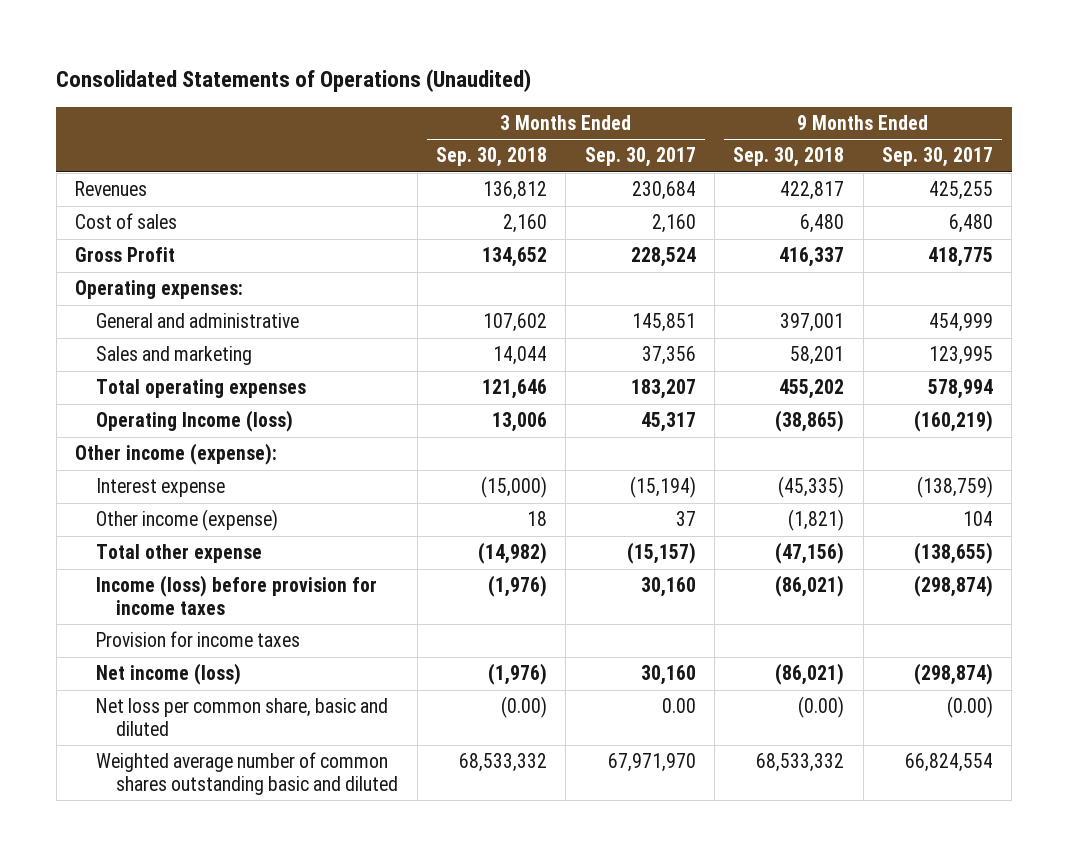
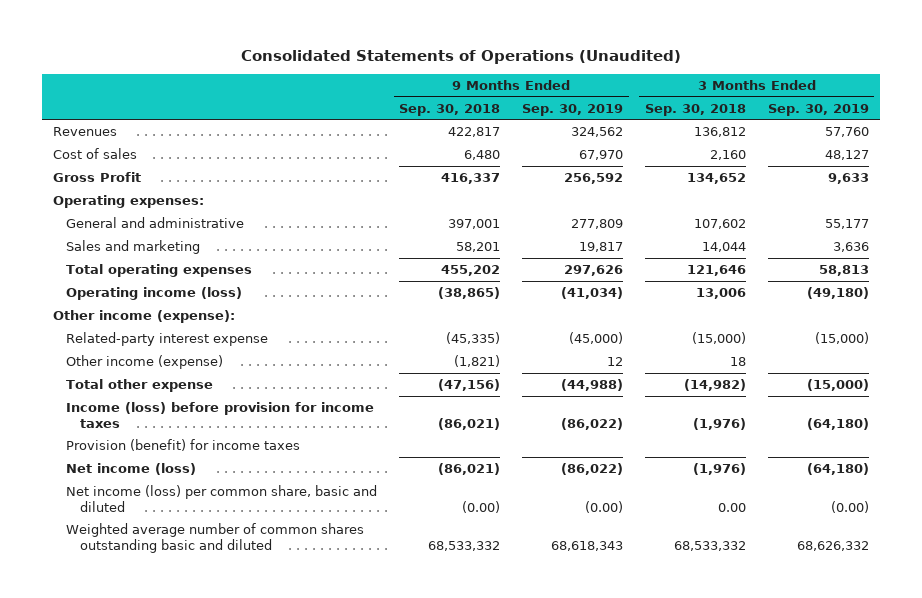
- | 3 Months Ended Sep. 30, 2018 | 3 Months Ended Sep. 30, 2017 | 9 Months Ended Sep. 30, 2018 | 9 Months Ended Sep. 30, 2017
+ | 9 Months Ended Sep. 30, 2018 | 9 Months Ended Sep. 30, 2019 | 3 Months Ended Sep. 30, 2018 | 3 Months Ended Sep. 30, 2019
- Operating Income (loss) | 13,006 | 45,317 | (38,865) | (160,219)
+ Operating income (loss) | (38,865) | (41,034) | 13,006 | (49,180)
- Interest expense | (15,000) | (15,194) | (45,335) | (138,759)
+ Related-party interest expense | (45,335) | (45,000) | (15,000) | (15,000)
- Provision for income taxes
+ Provision (benefit) for income taxes
- Net loss per common share, basic and diluted | (0.00) | 0.00 | (0.00) | (0.00)
+ Net income (loss) per common share, basic and diluted | (0.00) | (0.00) | 0.00 | (0.00)

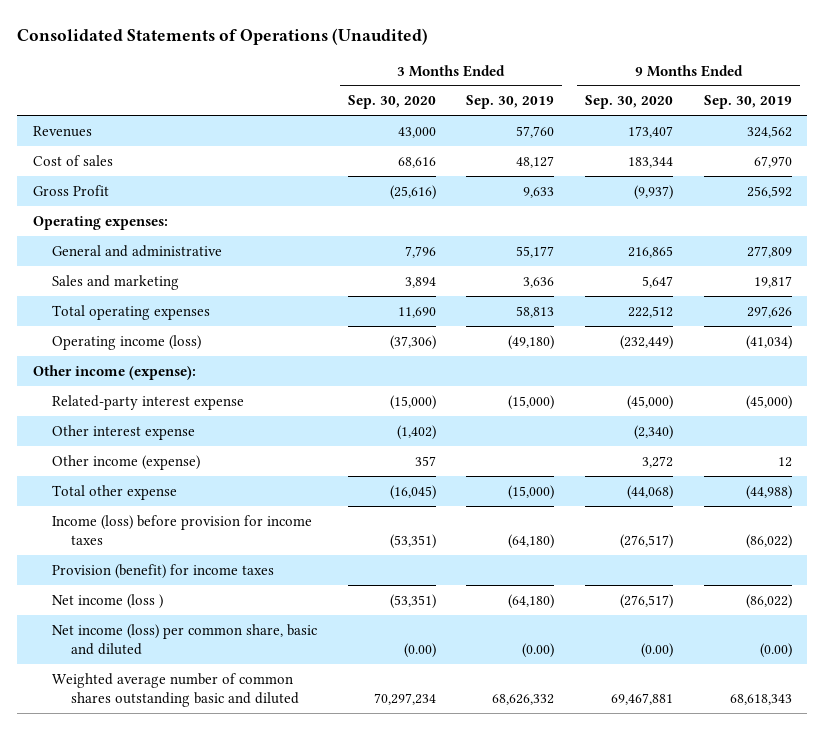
- | 9 Months Ended Sep. 30, 2018 | 9 Months Ended Sep. 30, 2019 | 3 Months Ended Sep. 30, 2018 | 3 Months Ended Sep. 30, 2019
+ | 3 Months Ended Sep. 30, 2020 | 3 Months Ended Sep. 30, 2019 | 9 Months Ended Sep. 30, 2020 | 9 Months Ended Sep. 30, 2019
+ Other interest expense | (1,402) | | (2,340) |
- Net income (loss) | (86,021) | (86,022) | (1,976) | (64,180)
+ Net income (loss ) | (53,351) | (64,180) | (276,517) | (86,022)

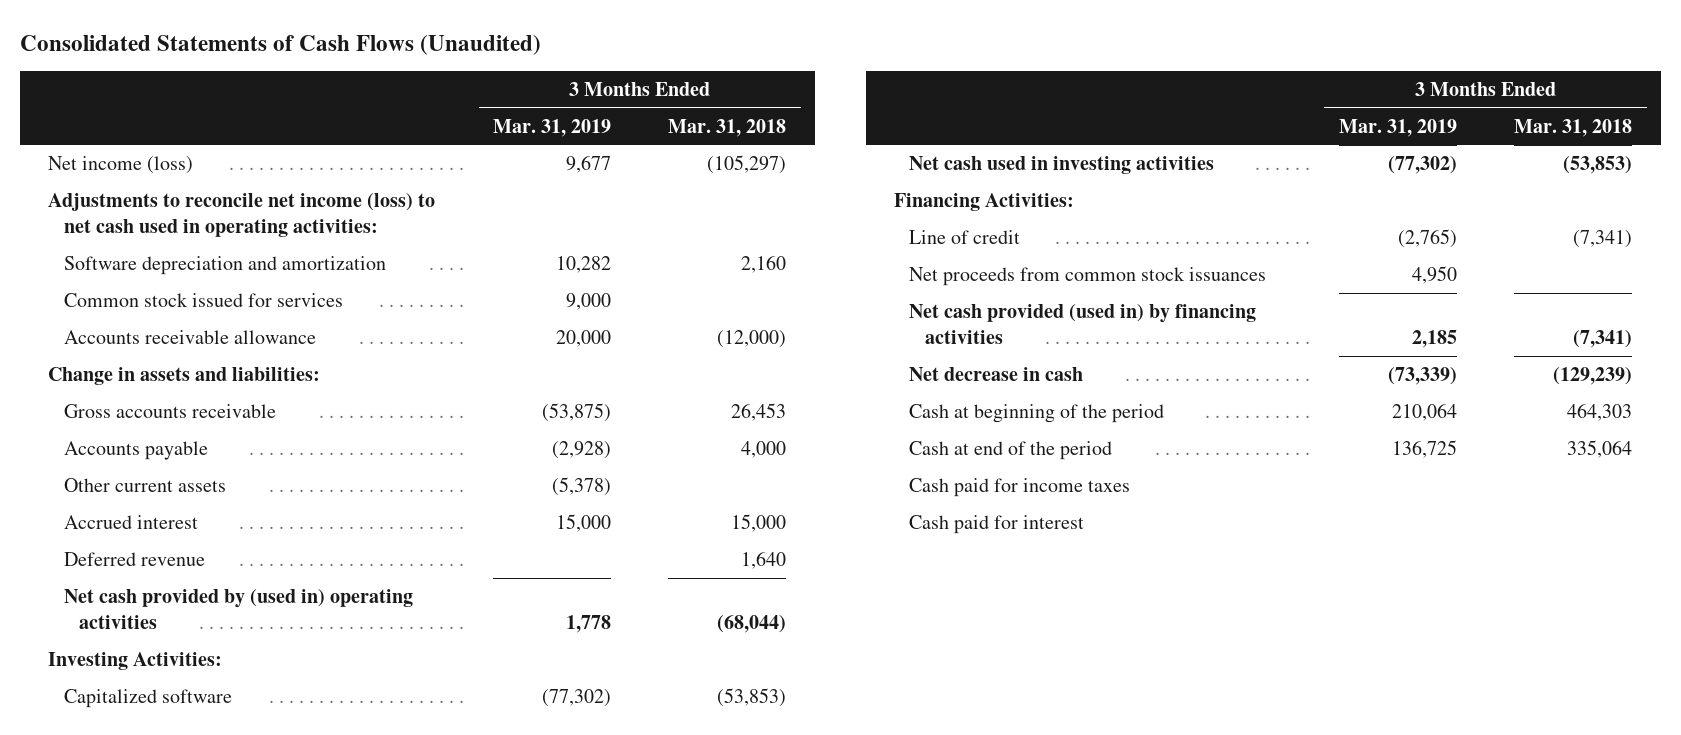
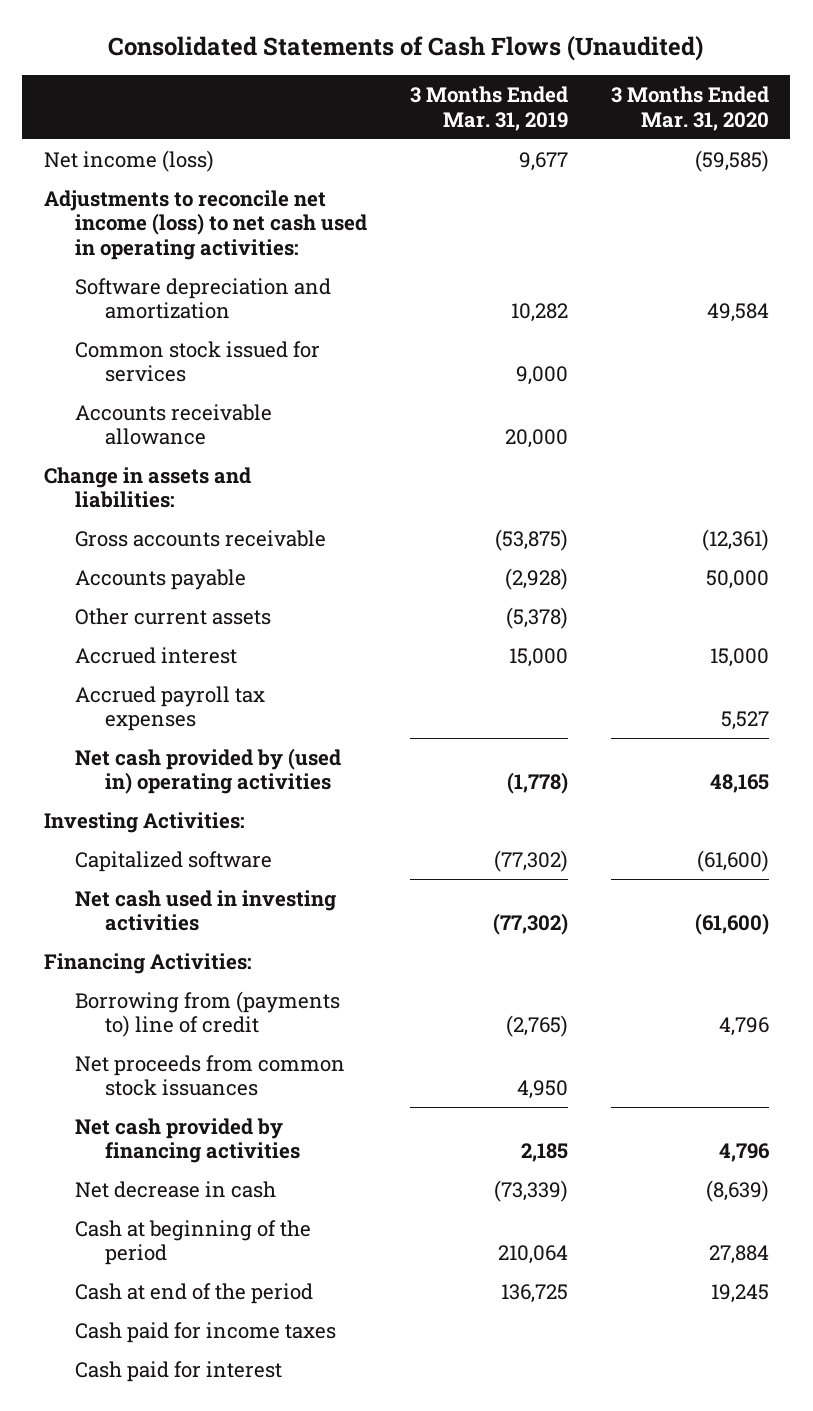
- | 3 Months Ended Mar. 31, 2019 | 3 Months Ended Mar. 31, 2018
+ | 3 Months Ended Mar. 31, 2019 | 3 Months Ended Mar. 31, 2020
- Deferred revenue | | 1,640
- Net cash provided by (used in) operating activities | 1,778 | (68,044)
+ Accrued payroll tax expenses | | 5,527
+ Net cash provided by (used in) operating activities | (1,778) | 48,165
- Line of credit | (2,765) | (7,341)
+ Borrowing from (payments to) line of credit | (2,765) | 4,796
- Net cash provided (used in) by financing activities | 2,185 | (7,341)
+ Net cash provided by financing activities | 2,185 | 4,796

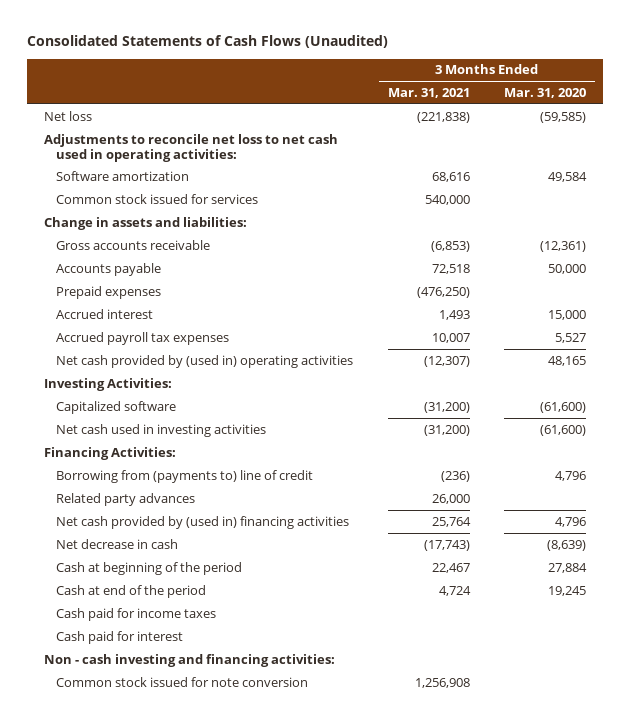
- | 3 Months Ended Mar. 31, 2019 | 3 Months Ended Mar. 31, 2020
+ | 3 Months Ended Mar. 31, 2021 | 3 Months Ended Mar. 31, 2020
- Net income (loss) | 9,677 | (59,585)
- Adjustments to reconcile net income (loss) to net cash used in operating activities:
- Software depreciation and amortization | 10,282 | 49,584
+ Net loss | (221,838) | (59,585)
+ Adjustments to reconcile net loss to net cash used in operating activities:
+ Software amortization | 68,616 | 49,584
- Accounts receivable allowance | 20,000 |
- Other current assets | (5,378) |
+ Prepaid expenses | (476,250) |
- Net proceeds from common stock issuances | 4,950 |
- Net cash provided by financing activities | 2,185 | 4,796
+ Related party advances | 26,000 |
+ Net cash provided by (used in) financing activities | 25,764 | 4,796
+ Non - cash investing and financing activities:
+ Common stock issued for note conversion | 1,256,908 |

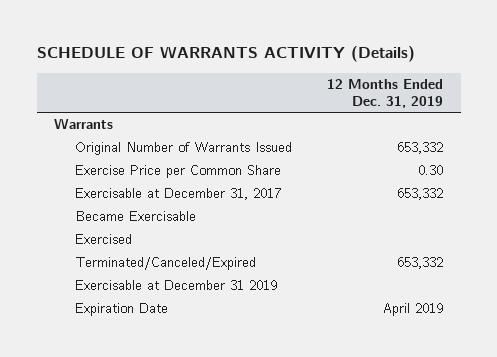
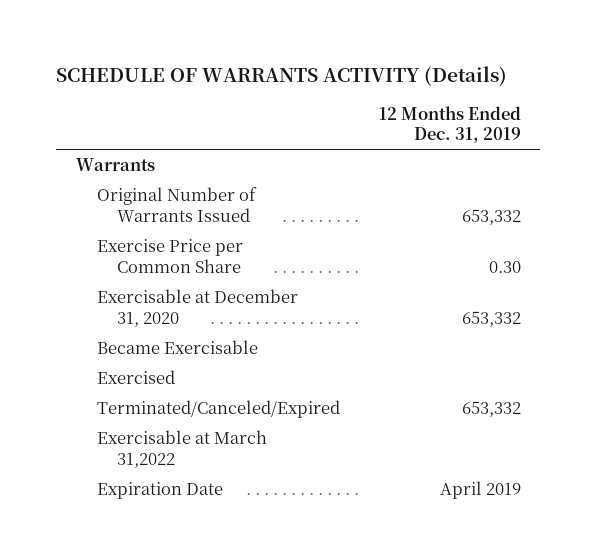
- Exercisable at December 31, 2017 | 653,332
+ Exercisable at December 31, 2020 | 653,332
- Exercisable at December 31 2019
+ Exercisable at March 31,2022

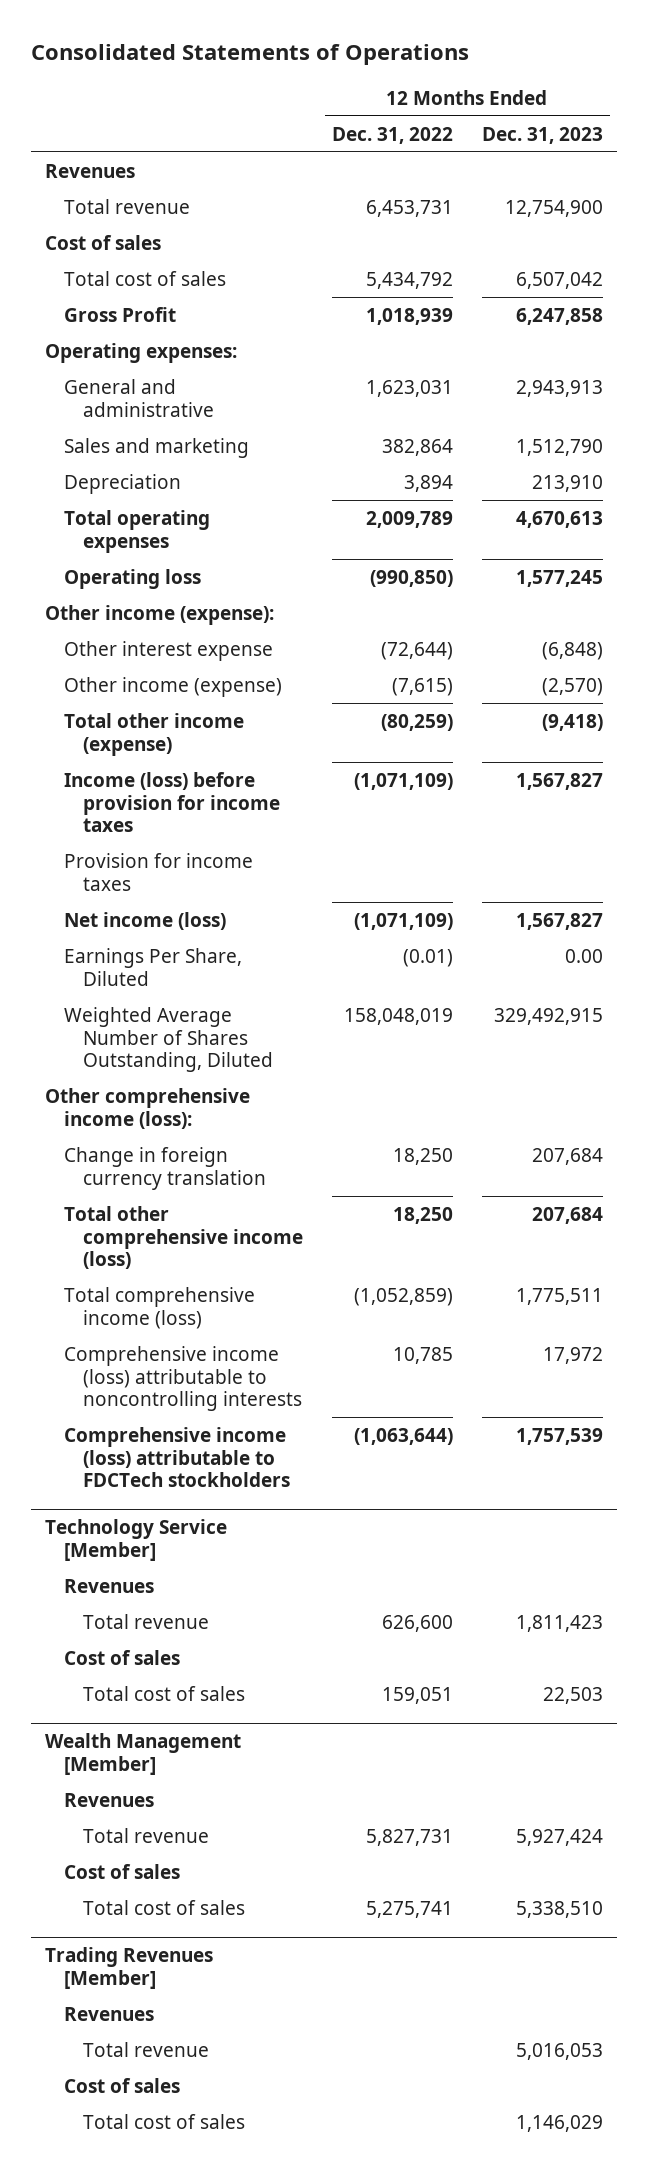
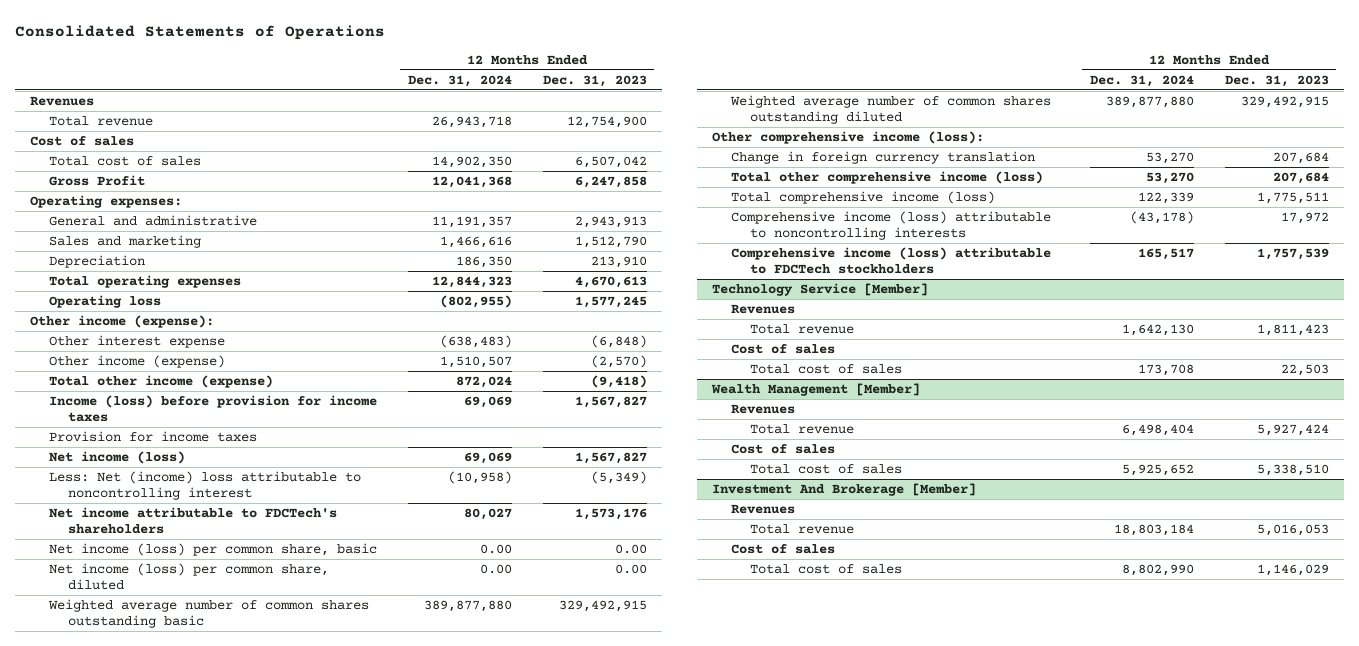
- | 12 Months Ended Dec. 31, 2022 | 12 Months Ended Dec. 31, 2023
+ | 12 Months Ended Dec. 31, 2024 | 12 Months Ended Dec. 31, 2023
- Earnings Per Share, Diluted | (0.01) | 0.00
- Weighted Average Number of Shares Outstanding, Diluted | 158,048,019 | 329,492,915
+ Less: Net (income) loss attributable to noncontrolling interest | (10,958) | (5,349)
+ Net income attributable to FDCTech's shareholders | 80,027 | 1,573,176
+ Net income (loss) per common share, basic | 0.00 | 0.00
+ Net income (loss) per common share, diluted | 0.00 | 0.00
+ Weighted average number of common shares outstanding basic | 389,877,880 | 329,492,915
+ Weighted average number of common shares outstanding diluted | 389,877,880 | 329,492,915
- Trading Revenues [Member]
+ Investment And Brokerage [Member]

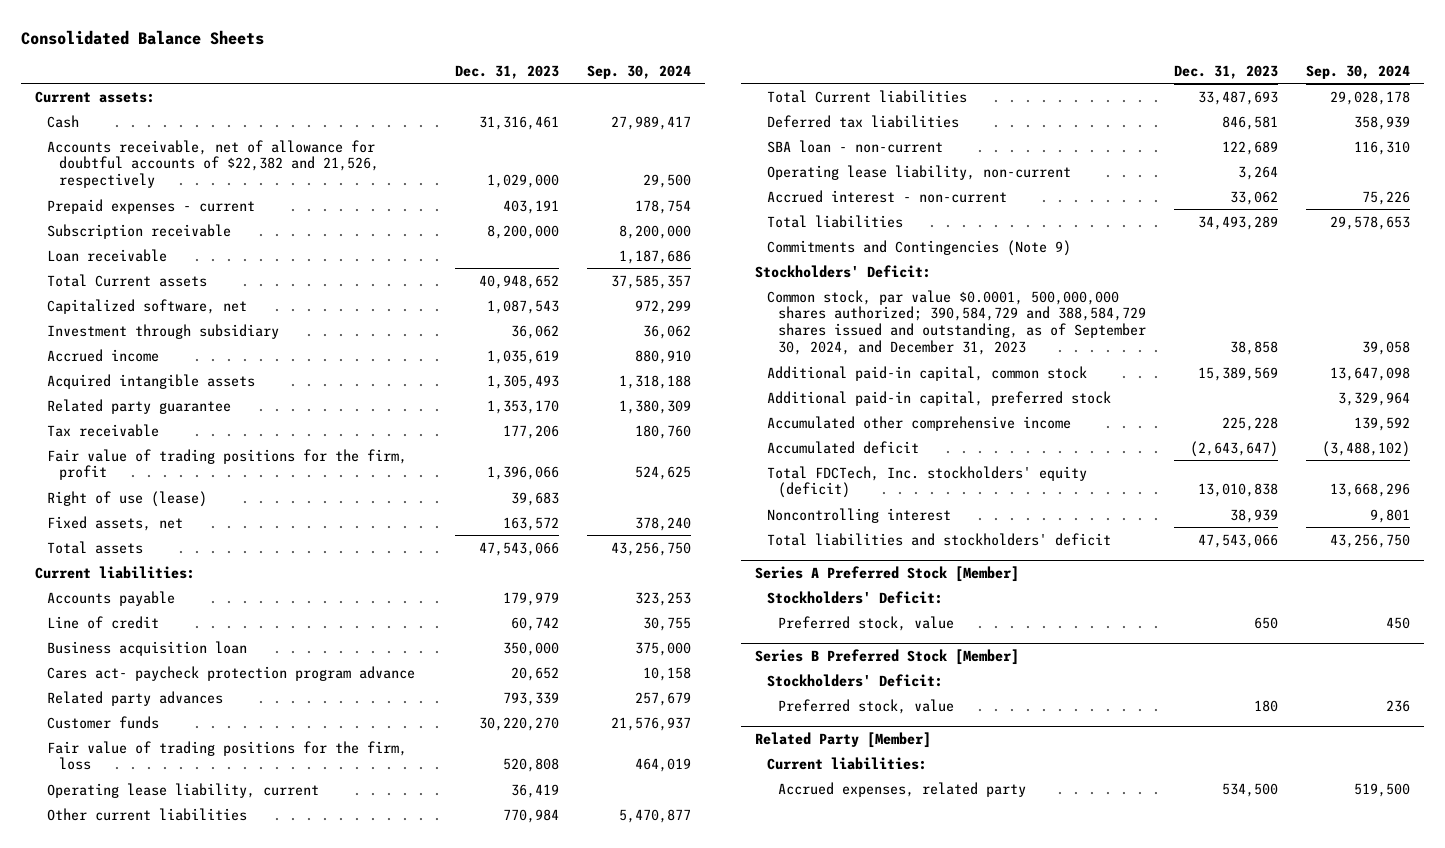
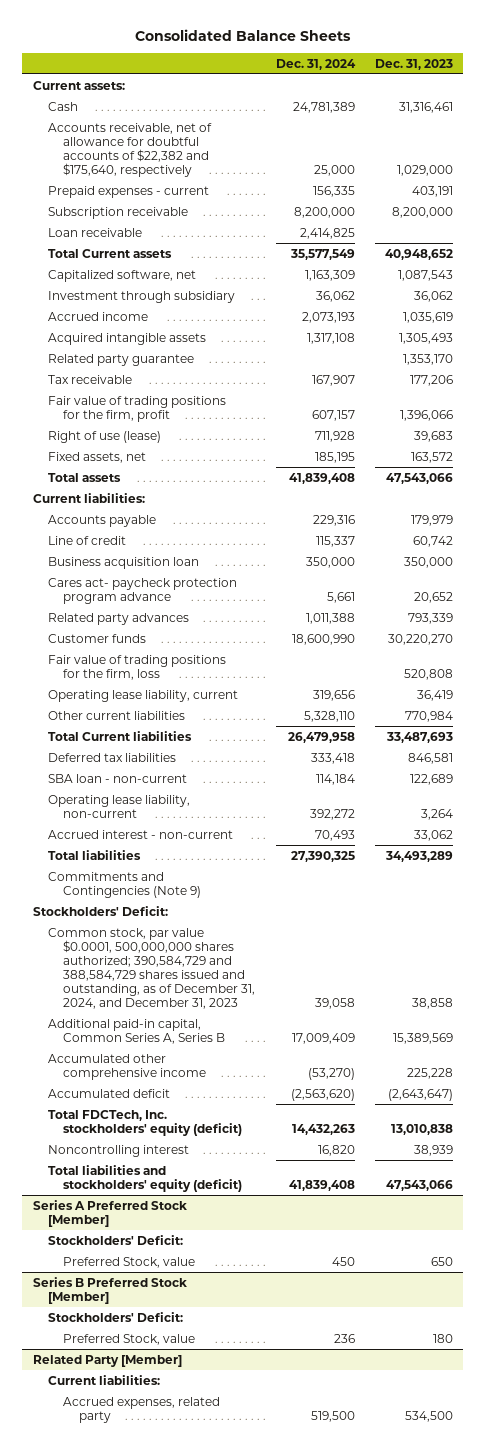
- | Dec. 31, 2023 | Sep. 30, 2024
+ | Dec. 31, 2024 | Dec. 31, 2023
- Accounts receivable, net of allowance for doubtful accounts of $22,382 and 21,526, respectively | 1,029,000 | 29,500
+ Accounts receivable, net of allowance for doubtful accounts of $22,382 and $175,640, respectively | 25,000 | 1,029,000
- Common stock, par value $0.0001, 500,000,000 shares authorized; 390,584,729 and 388,584,729 shares issued and outstanding, as of September 30, 2024, and December 31, 2023 | 38,858 | 39,058
- Additional paid-in capital, common stock | 15,389,569 | 13,647,098
- Additional paid-in capital, preferred stock | | 3,329,964
+ Common stock, par value $0.0001, 500,000,000 shares authorized; 390,584,729 and 388,584,729 shares issued and outstanding, as of December 31, 2024, and December 31, 2023 | 39,058 | 38,858
+ Additional paid-in capital, Common Series A, Series B | 17,009,409 | 15,389,569
- Total liabilities and stockholders' deficit | 47,543,066 | 43,256,750
+ Total liabilities and stockholders' equity (deficit) | 41,839,408 | 47,543,066
@ Series A Preferred Stock [Member]
- Preferred stock, value | 650 | 450
+ Preferred Stock, value | 450 | 650
@ Series B Preferred Stock [Member]
- Preferred stock, value | 180 | 236
+ Preferred Stock, value | 236 | 180

